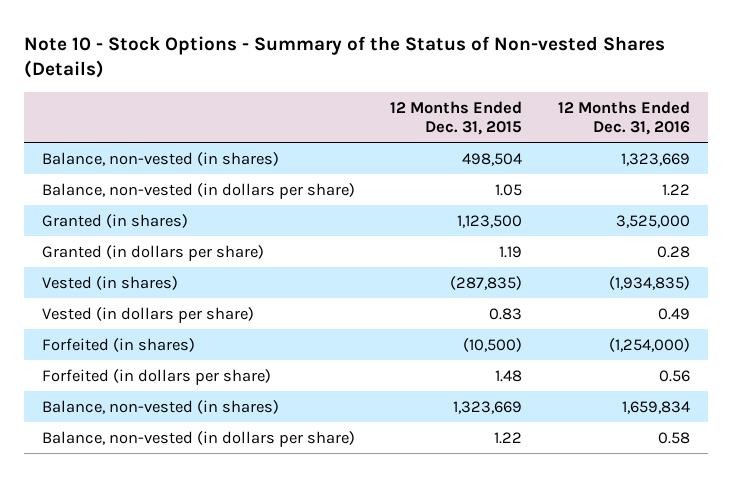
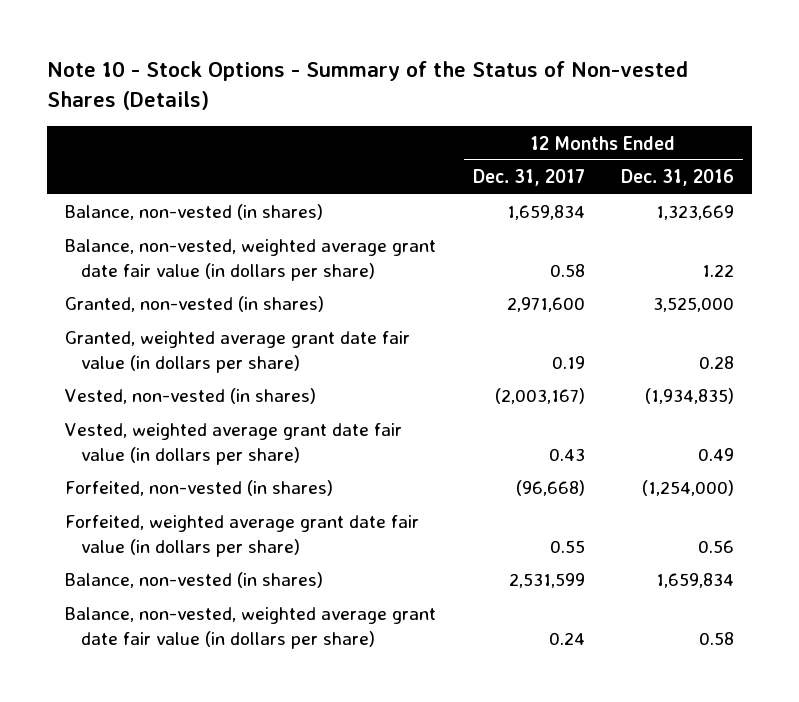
- | 12 Months Ended Dec. 31, 2015 | 12 Months Ended Dec. 31, 2016
+ | 12 Months Ended Dec. 31, 2017 | 12 Months Ended Dec. 31, 2016
- Balance, non-vested (in dollars per share) | 1.05 | 1.22
- Granted (in shares) | 1,123,500 | 3,525,000
- Granted (in dollars per share) | 1.19 | 0.28
- Vested (in shares) | (287,835) | (1,934,835)
- Vested (in dollars per share) | 0.83 | 0.49
- Forfeited (in shares) | (10,500) | (1,254,000)
- Forfeited (in dollars per share) | 1.48 | 0.56
+ Balance, non-vested, weighted average grant date fair value (in dollars per share) | 0.58 | 1.22
+ Granted, non-vested (in shares) | 2,971,600 | 3,525,000
+ Granted, weighted average grant date fair value (in dollars per share) | 0.19 | 0.28
+ Vested, non-vested (in shares) | (2,003,167) | (1,934,835)
+ Vested, weighted average grant date fair value (in dollars per share) | 0.43 | 0.49
+ Forfeited, non-vested (in shares) | (96,668) | (1,254,000)
+ Forfeited, weighted average grant date fair value (in dollars per share) | 0.55 | 0.56
- Balance, non-vested (in dollars per share) | 1.22 | 0.58
+ Balance, non-vested, weighted average grant date fair value (in dollars per share) | 0.24 | 0.58

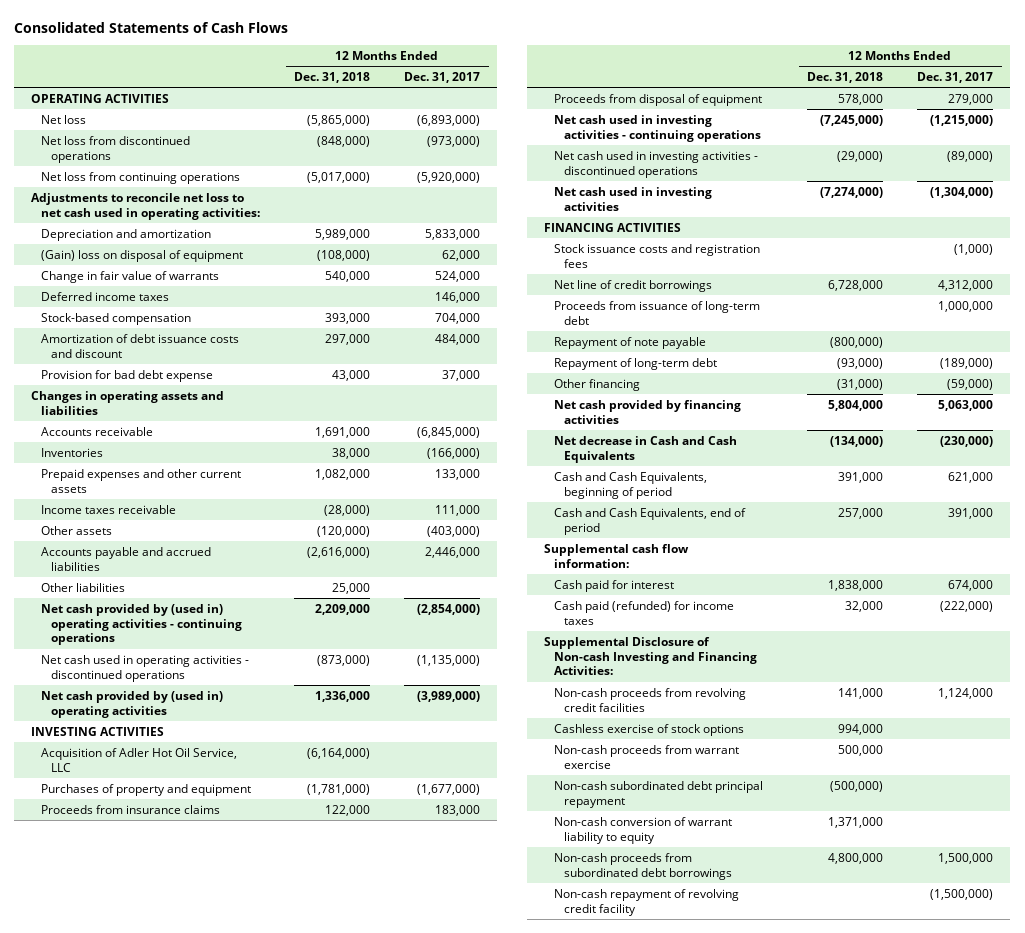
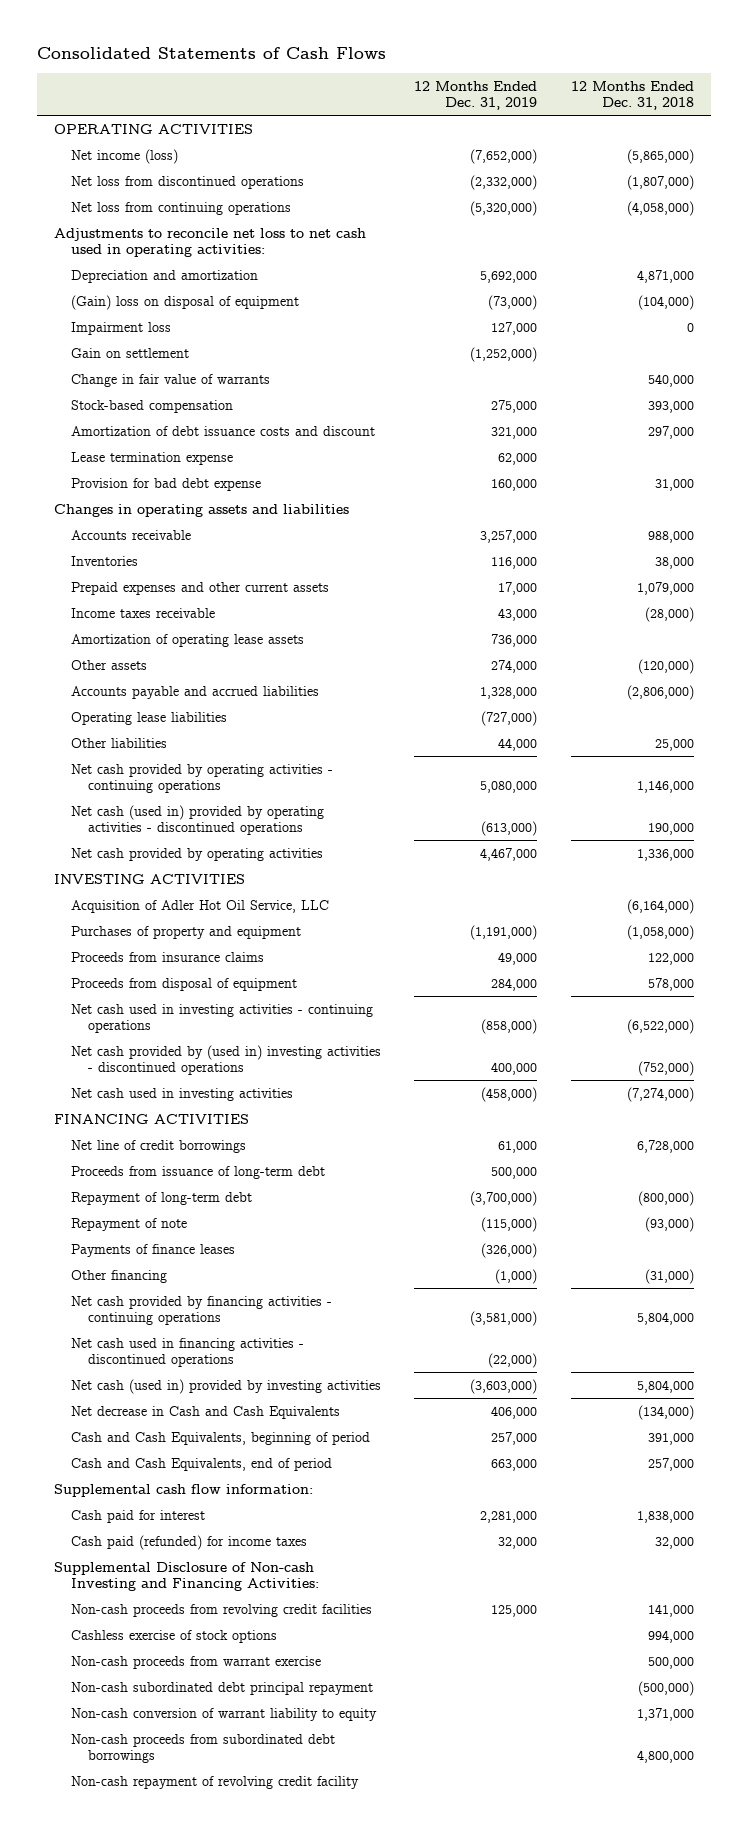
- | 12 Months Ended Dec. 31, 2018 | 12 Months Ended Dec. 31, 2017
+ | 12 Months Ended Dec. 31, 2019 | 12 Months Ended Dec. 31, 2018
- Net loss | (5,865,000) | (6,893,000)
- Net loss from discontinued operations | (848,000) | (973,000)
- Net loss from continuing operations | (5,017,000) | (5,920,000)
+ Net income (loss) | (7,652,000) | (5,865,000)
+ Net loss from discontinued operations | (2,332,000) | (1,807,000)
+ Net loss from continuing operations | (5,320,000) | (4,058,000)
- Depreciation and amortization | 5,989,000 | 5,833,000
- (Gain) loss on disposal of equipment | (108,000) | 62,000
+ Depreciation and amortization | 5,692,000 | 4,871,000
+ (Gain) loss on disposal of equipment | (73,000) | (104,000)
+ Impairment loss | 127,000 | 0
+ Gain on settlement | (1,252,000) |
- Deferred income taxes | | 146,000
- Provision for bad debt expense | 43,000 | 37,000
+ Lease termination expense | 62,000 |
+ Provision for bad debt expense | 160,000 | 31,000
- Accounts receivable | 1,691,000 | (6,845,000)
+ Accounts receivable | 3,257,000 | 988,000
- Prepaid expenses and other current assets | 1,082,000 | 133,000
+ Prepaid expenses and other current assets | 17,000 | 1,079,000
+ Amortization of operating lease assets | 736,000 |
- Accounts payable and accrued liabilities | (2,616,000) | 2,446,000
+ Accounts payable and accrued liabilities | 1,328,000 | (2,806,000)
+ Operating lease liabilities | (727,000) |
- Net cash provided by (used in) operating activities - continuing operations | 2,209,000 | (2,854,000)
- Net cash used in operating activities - discontinued operations | (873,000) | (1,135,000)
- Net cash provided by (used in) operating activities | 1,336,000 | (3,989,000)
+ Net cash provided by operating activities - continuing operations | 5,080,000 | 1,146,000
+ Net cash (used in) provided by operating activities - discontinued operations | (613,000) | 190,000
+ Net cash provided by operating activities | 4,467,000 | 1,336,000
- Purchases of property and equipment | (1,781,000) | (1,677,000)
+ Purchases of property and equipment | (1,191,000) | (1,058,000)
- Net cash used in investing activities - continuing operations | (7,245,000) | (1,215,000)
- Net cash used in investing activities - discontinued operations | (29,000) | (89,000)
+ Net cash used in investing activities - continuing operations | (858,000) | (6,522,000)
+ Net cash provided by (used in) investing activities - discontinued operations | 400,000 | (752,000)
- Stock issuance costs and registration fees | | (1,000)
- Repayment of note payable | (800,000) |
- Repayment of long-term debt | (93,000) | (189,000)
+ Repayment of long-term debt | (3,700,000) | (800,000)
+ Repayment of note | (115,000) | (93,000)
+ Payments of finance leases | (326,000) |
- Net cash provided by financing activities | 5,804,000 | 5,063,000
+ Net cash provided by financing activities - continuing operations | (3,581,000) | 5,804,000
+ Net cash used in financing activities - discontinued operations | (22,000) |
+ Net cash (used in) provided by investing activities | (3,603,000) | 5,804,000

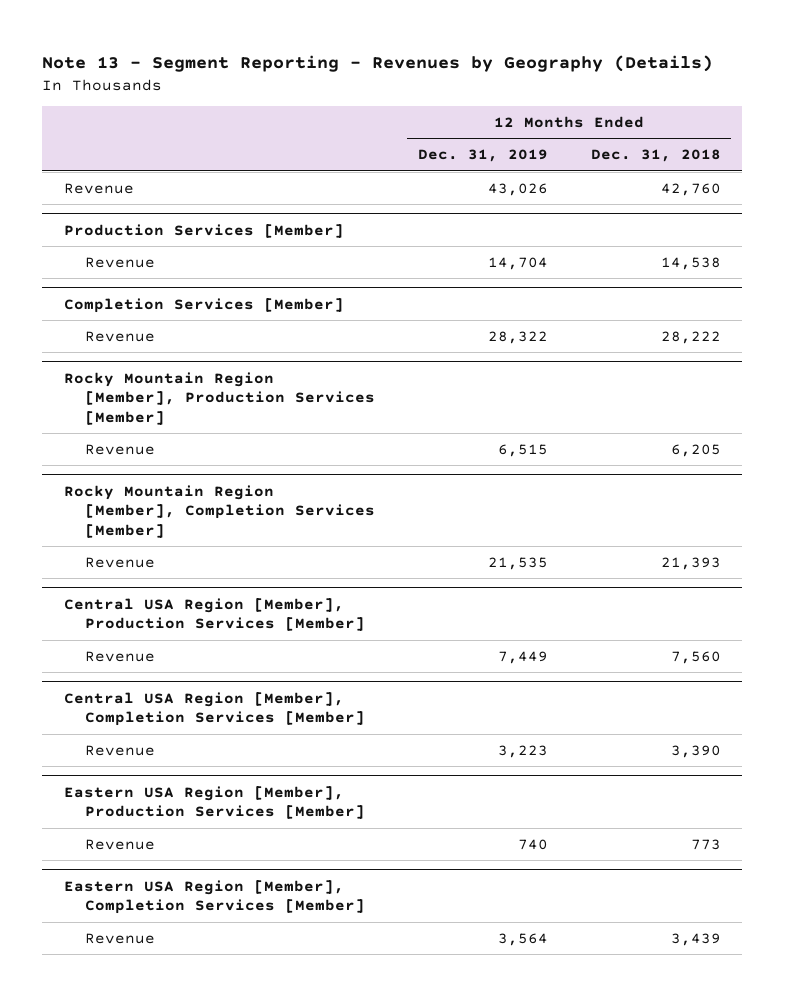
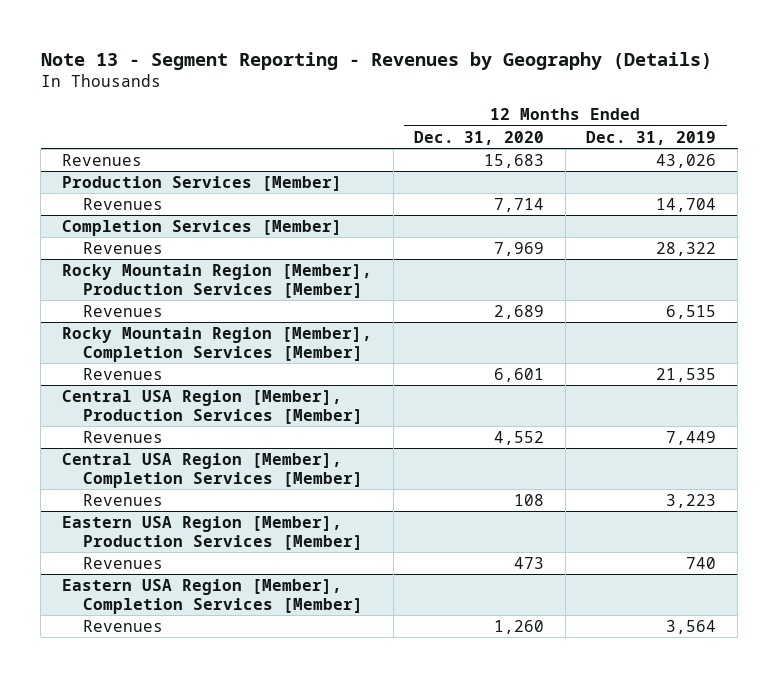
- | 12 Months Ended Dec. 31, 2019 | 12 Months Ended Dec. 31, 2018
+ | 12 Months Ended Dec. 31, 2020 | 12 Months Ended Dec. 31, 2019
- Revenue | 43,026 | 42,760
+ Revenues | 15,683 | 43,026
@ Production Services [Member]
- Revenue | 14,704 | 14,538
+ Revenues | 7,714 | 14,704
@ Completion Services [Member]
- Revenue | 28,322 | 28,222
+ Revenues | 7,969 | 28,322
@ Rocky Mountain Region [Member], Production Services [Member]
- Revenue | 6,515 | 6,205
+ Revenues | 2,689 | 6,515
@ Rocky Mountain Region [Member], Completion Services [Member]
- Revenue | 21,535 | 21,393
+ Revenues | 6,601 | 21,535
@ Central USA Region [Member], Production Services [Member]
- Revenue | 7,449 | 7,560
+ Revenues | 4,552 | 7,449
@ Central USA Region [Member], Completion Services [Member]
- Revenue | 3,223 | 3,390
+ Revenues | 108 | 3,223
@ Eastern USA Region [Member], Production Services [Member]
- Revenue | 740 | 773
+ Revenues | 473 | 740
@ Eastern USA Region [Member], Completion Services [Member]
- Revenue | 3,564 | 3,439
+ Revenues | 1,260 | 3,564

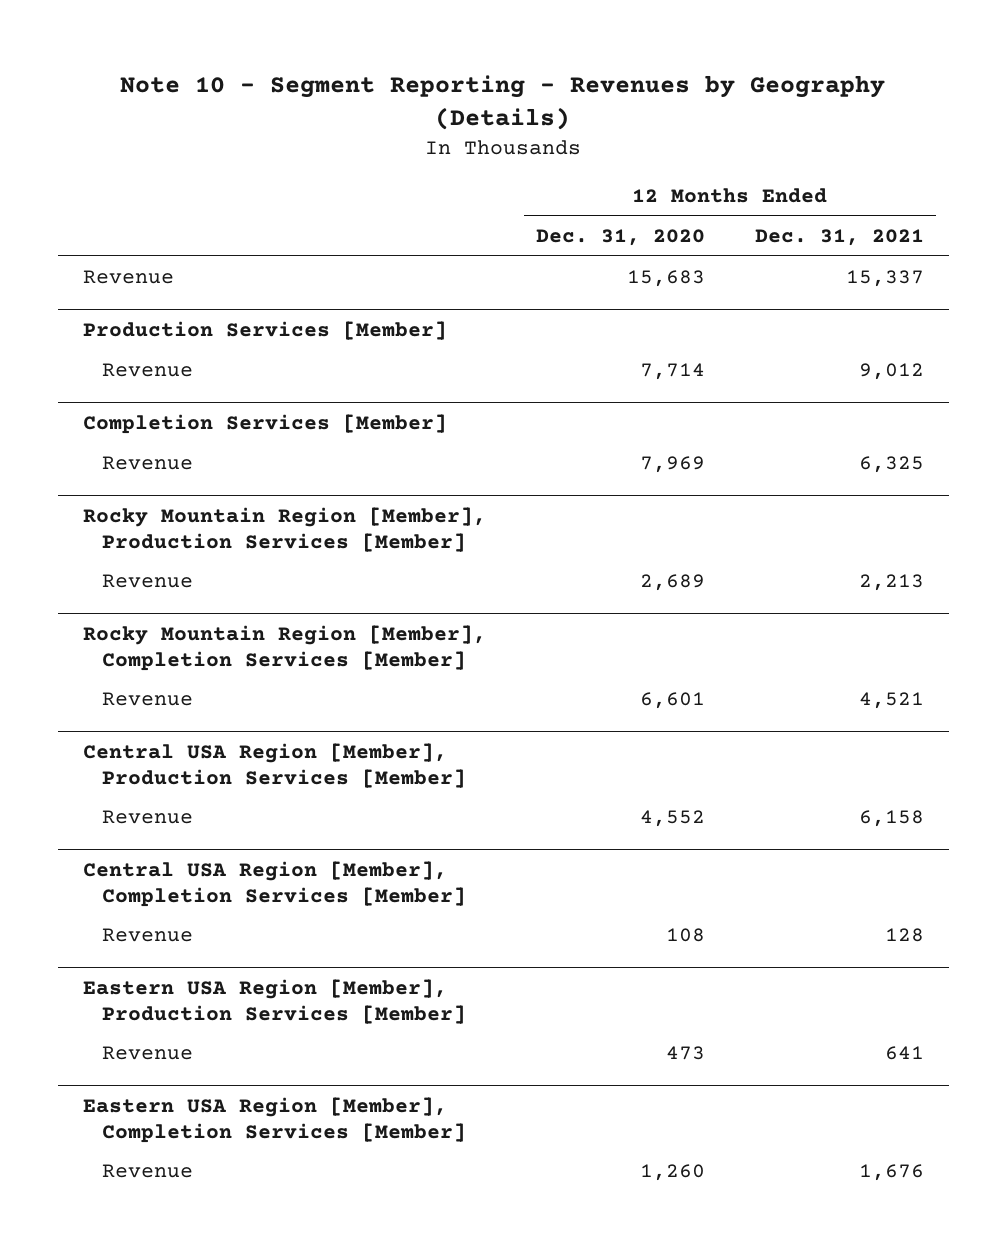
- Note 13 - Segment Reporting - Revenues by Geography (Details)
+ Note 10 - Segment Reporting - Revenues by Geography (Details)
- | 12 Months Ended Dec. 31, 2020 | 12 Months Ended Dec. 31, 2019
+ | 12 Months Ended Dec. 31, 2020 | 12 Months Ended Dec. 31, 2021
- Revenues | 15,683 | 43,026
+ Revenue | 15,683 | 15,337
@ Production Services [Member]
- Revenues | 7,714 | 14,704
+ Revenue | 7,714 | 9,012
@ Completion Services [Member]
- Revenues | 7,969 | 28,322
+ Revenue | 7,969 | 6,325
@ Rocky Mountain Region [Member], Production Services [Member]
- Revenues | 2,689 | 6,515
+ Revenue | 2,689 | 2,213
@ Rocky Mountain Region [Member], Completion Services [Member]
- Revenues | 6,601 | 21,535
+ Revenue | 6,601 | 4,521
@ Central USA Region [Member], Production Services [Member]
- Revenues | 4,552 | 7,449
+ Revenue | 4,552 | 6,158
@ Central USA Region [Member], Completion Services [Member]
- Revenues | 108 | 3,223
+ Revenue | 108 | 128
@ Eastern USA Region [Member], Production Services [Member]
- Revenues | 473 | 740
+ Revenue | 473 | 641
@ Eastern USA Region [Member], Completion Services [Member]
- Revenues | 1,260 | 3,564
+ Revenue | 1,260 | 1,676

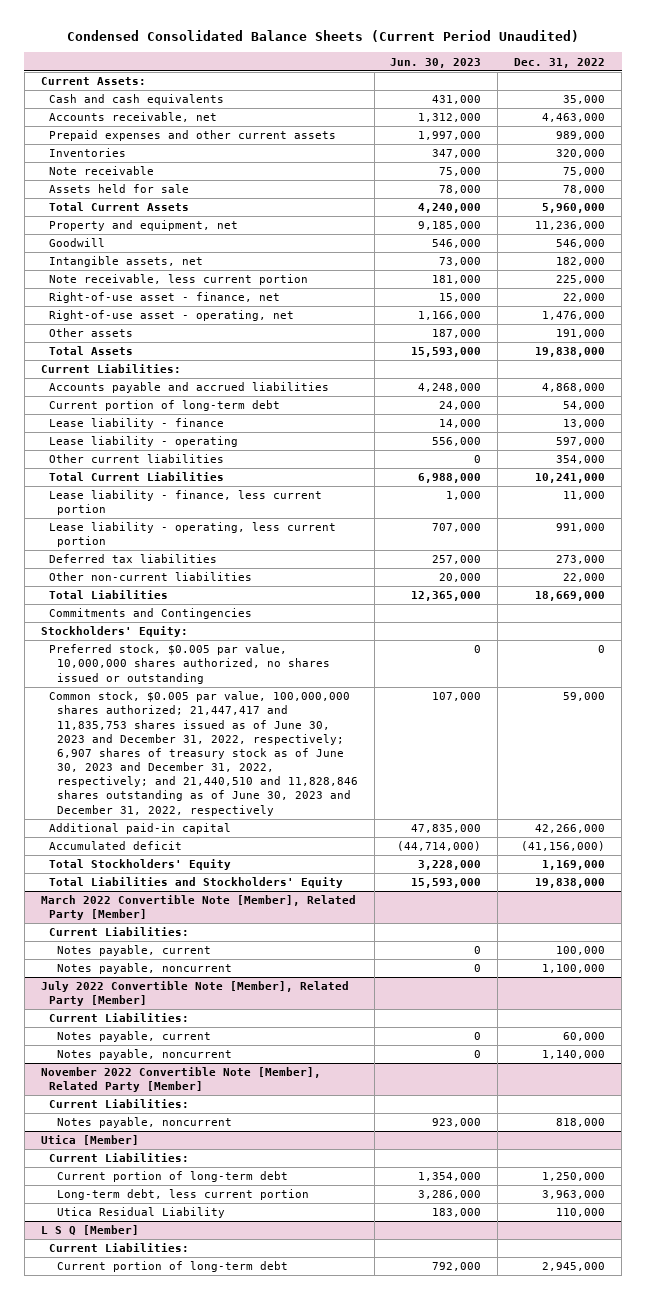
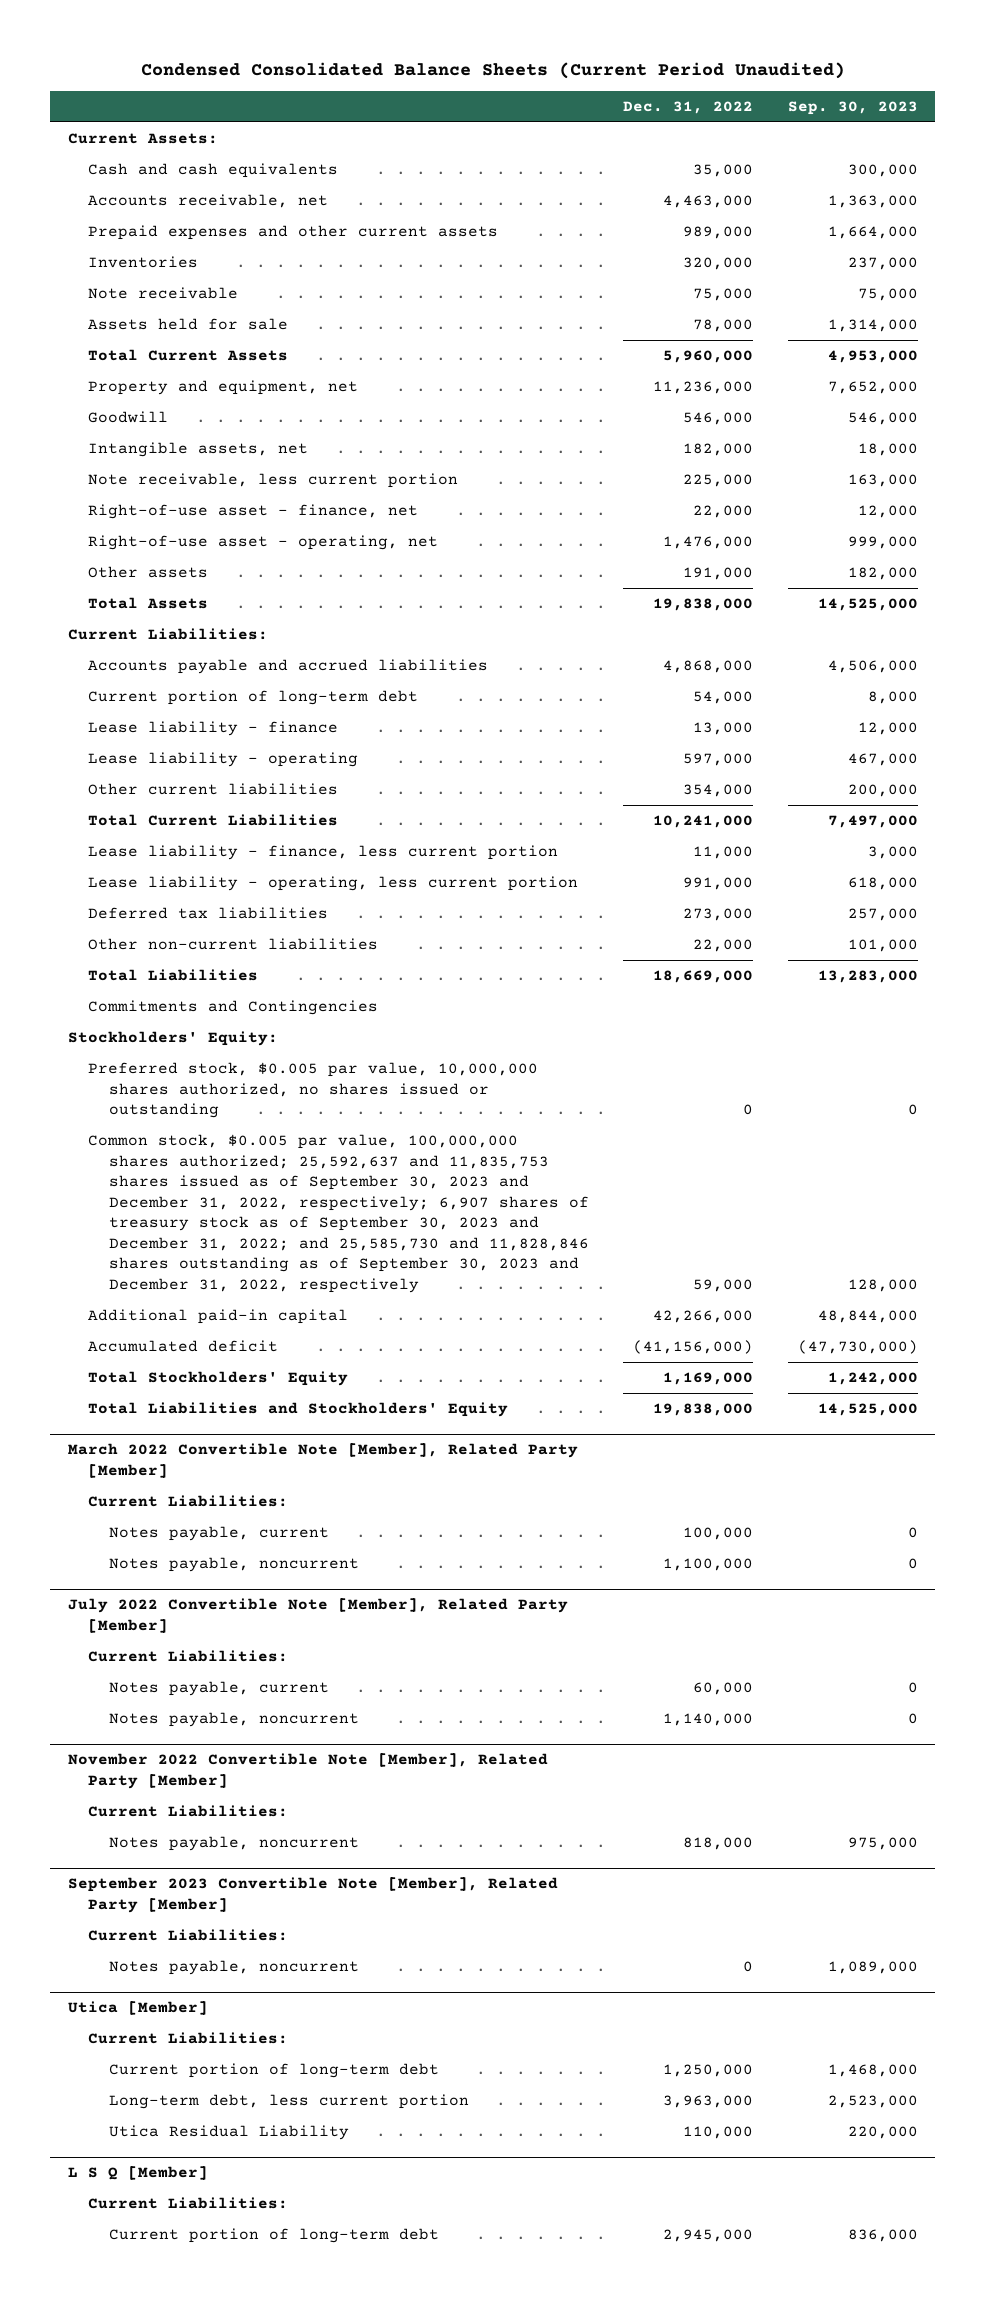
- | Jun. 30, 2023 | Dec. 31, 2022
+ | Dec. 31, 2022 | Sep. 30, 2023
- Common stock, $0.005 par value, 100,000,000 shares authorized; 21,447,417 and 11,835,753 shares issued as of June 30, 2023 and December 31, 2022, respectively; 6,907 shares of treasury stock as of June 30, 2023 and December 31, 2022, respectively; and 21,440,510 and 11,828,846 shares outstanding as of June 30, 2023 and December 31, 2022, respectively | 107,000 | 59,000
+ Common stock, $0.005 par value, 100,000,000 shares authorized; 25,592,637 and 11,835,753 shares issued as of September 30, 2023 and December 31, 2022, respectively; 6,907 shares of treasury stock as of September 30, 2023 and December 31, 2022; and 25,585,730 and 11,828,846 shares outstanding as of September 30, 2023 and December 31, 2022, respectively | 59,000 | 128,000
+ September 2023 Convertible Note [Member], Related Party [Member]
+ Current Liabilities:
+ Notes payable, noncurrent | 0 | 1,089,000

